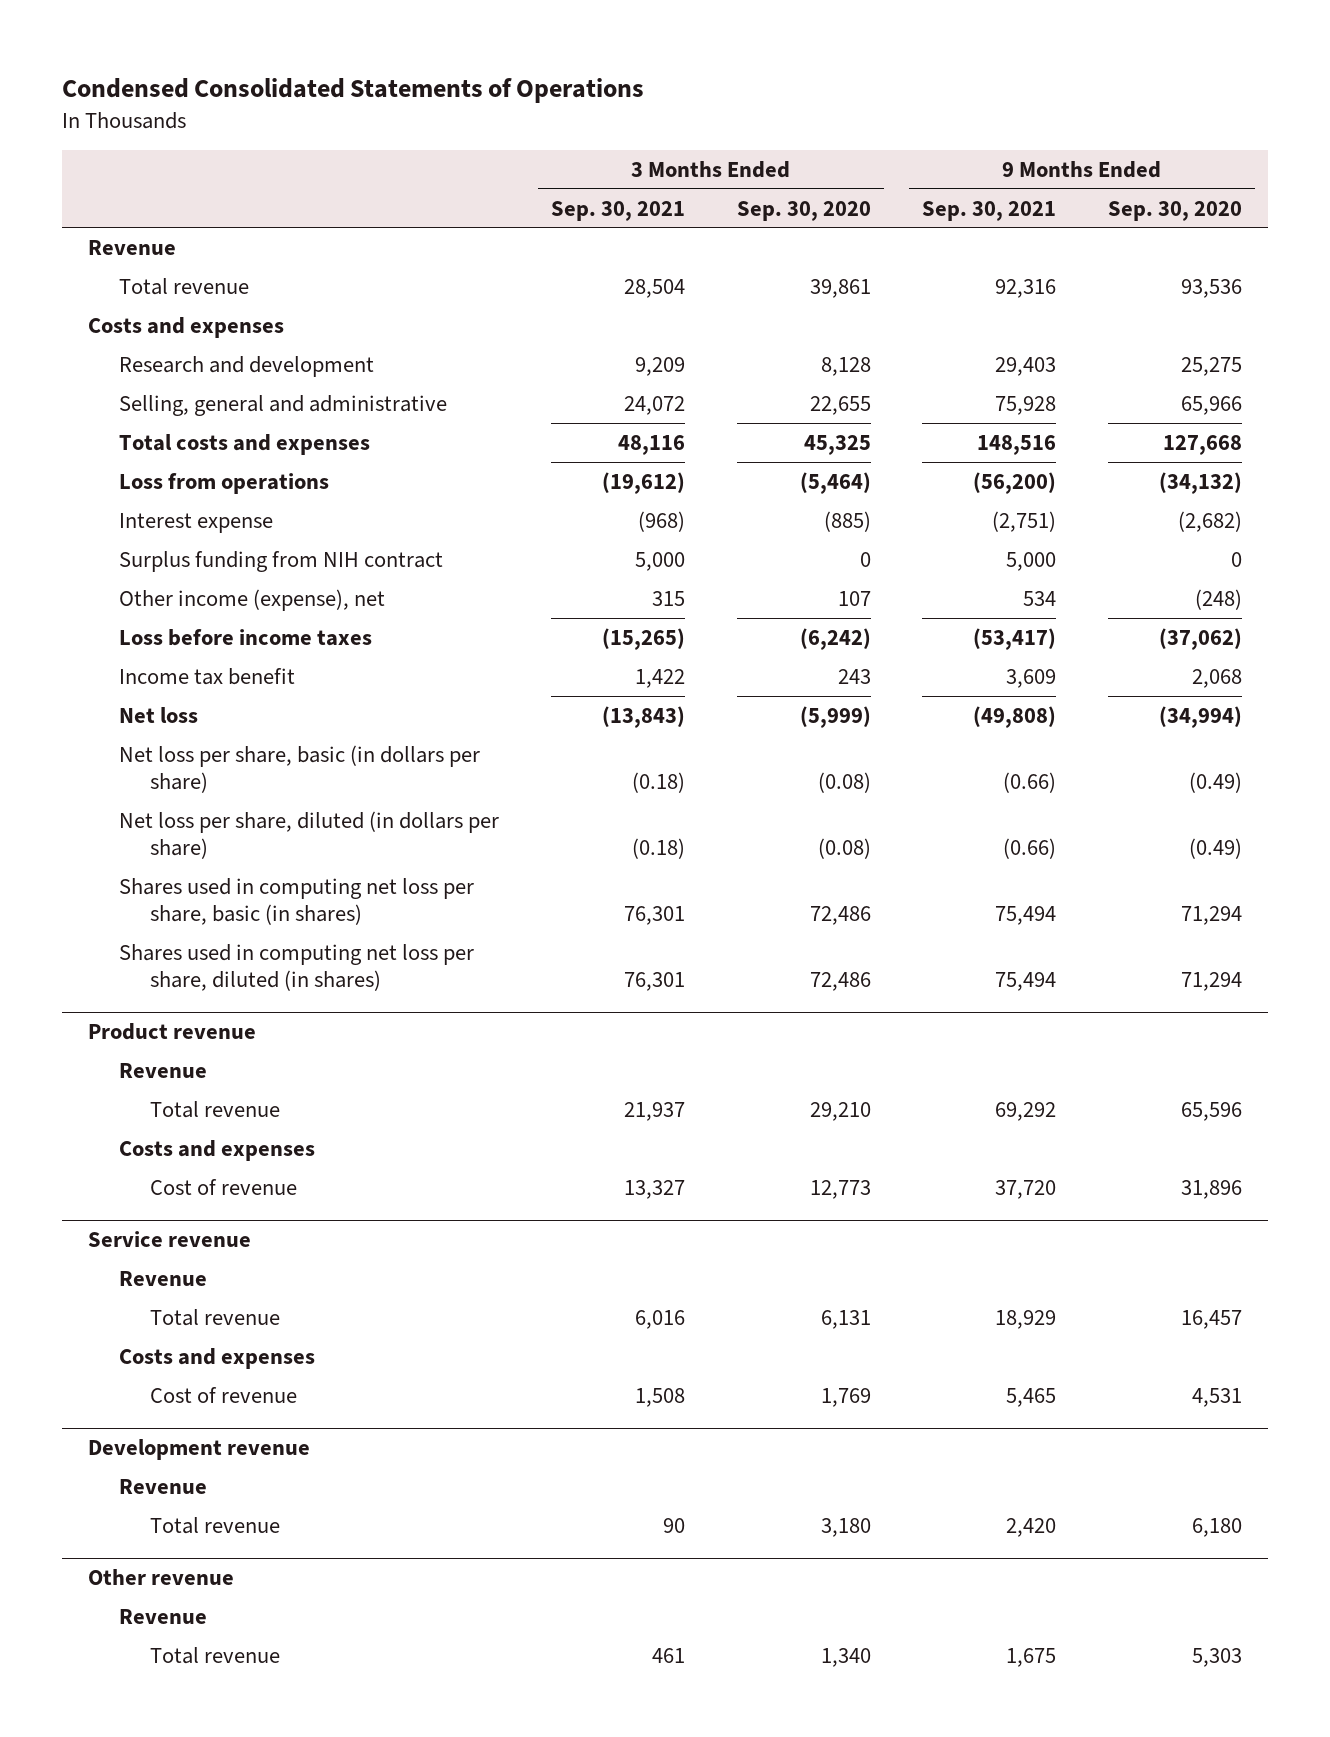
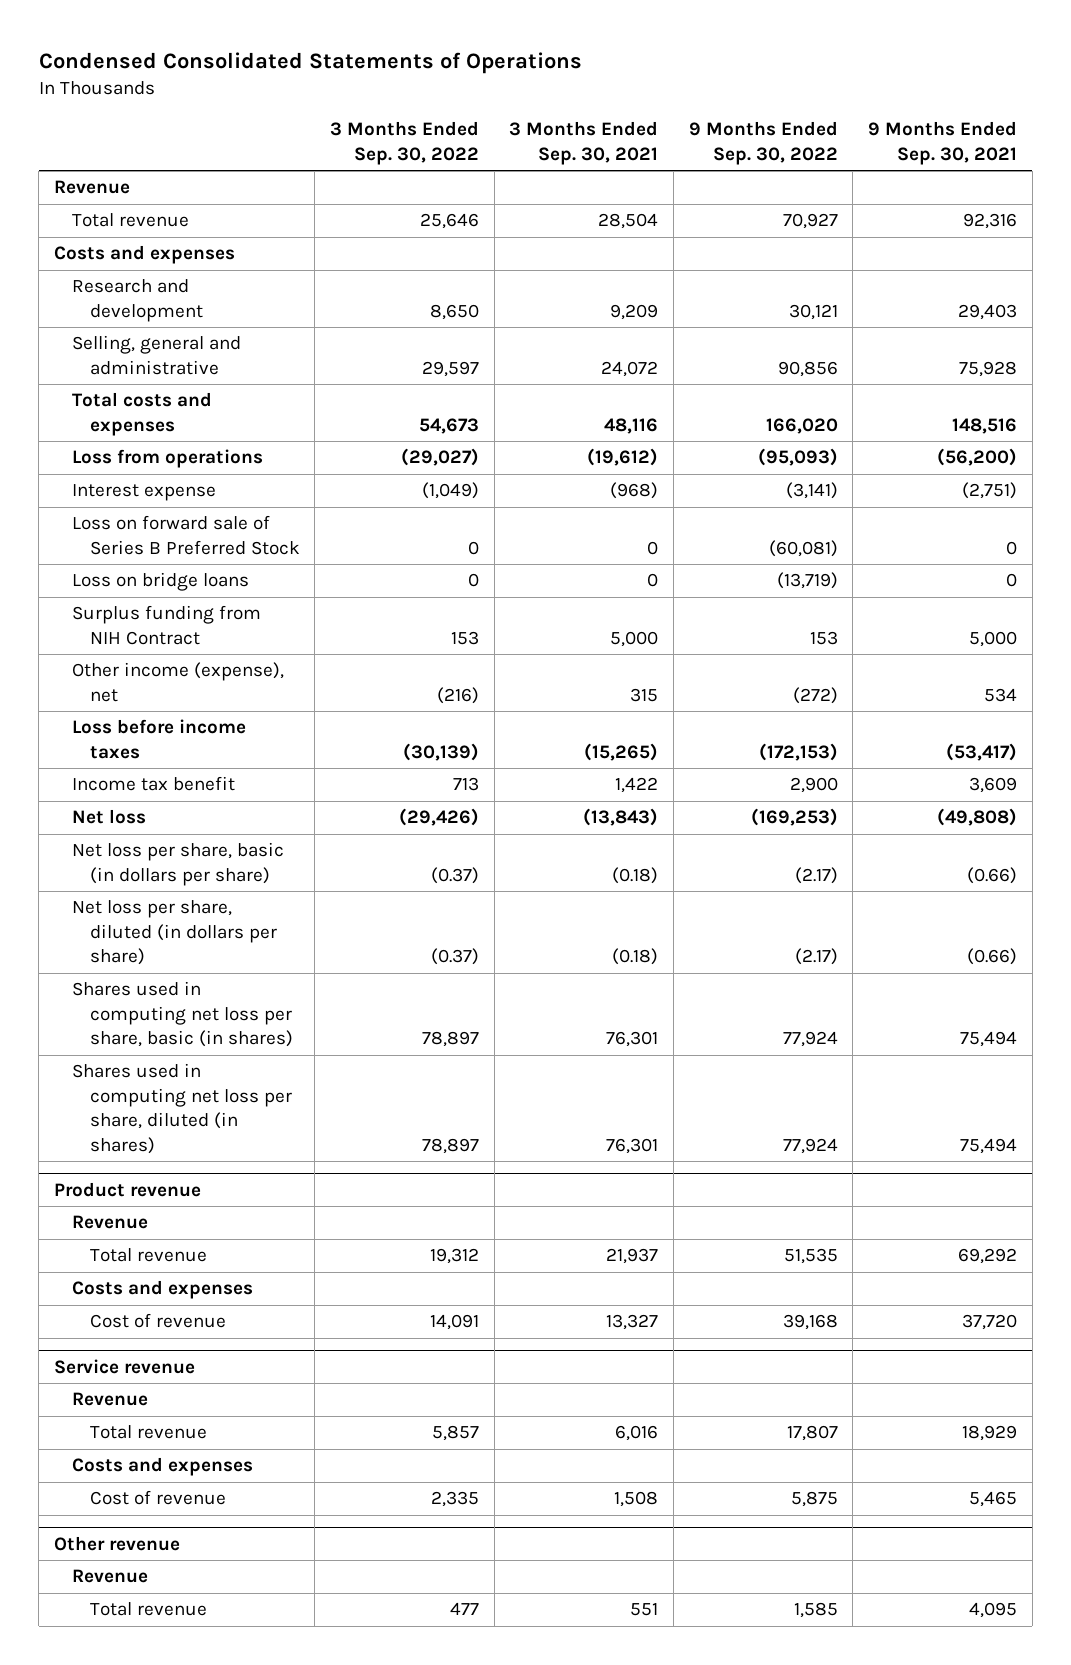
- | 3 Months Ended Sep. 30, 2021 | 3 Months Ended Sep. 30, 2020 | 9 Months Ended Sep. 30, 2021 | 9 Months Ended Sep. 30, 2020
+ | 3 Months Ended Sep. 30, 2022 | 3 Months Ended Sep. 30, 2021 | 9 Months Ended Sep. 30, 2022 | 9 Months Ended Sep. 30, 2021
- Surplus funding from NIH contract | 5,000 | 0 | 5,000 | 0
+ Loss on forward sale of Series B Preferred Stock | 0 | 0 | (60,081) | 0
+ Loss on bridge loans | 0 | 0 | (13,719) | 0
+ Surplus funding from NIH Contract | 153 | 5,000 | 153 | 5,000
- Development revenue
- Revenue
- Total revenue | 90 | 3,180 | 2,420 | 6,180
@ Other revenue
- Total revenue | 461 | 1,340 | 1,675 | 5,303
+ Total revenue | 477 | 551 | 1,585 | 4,095

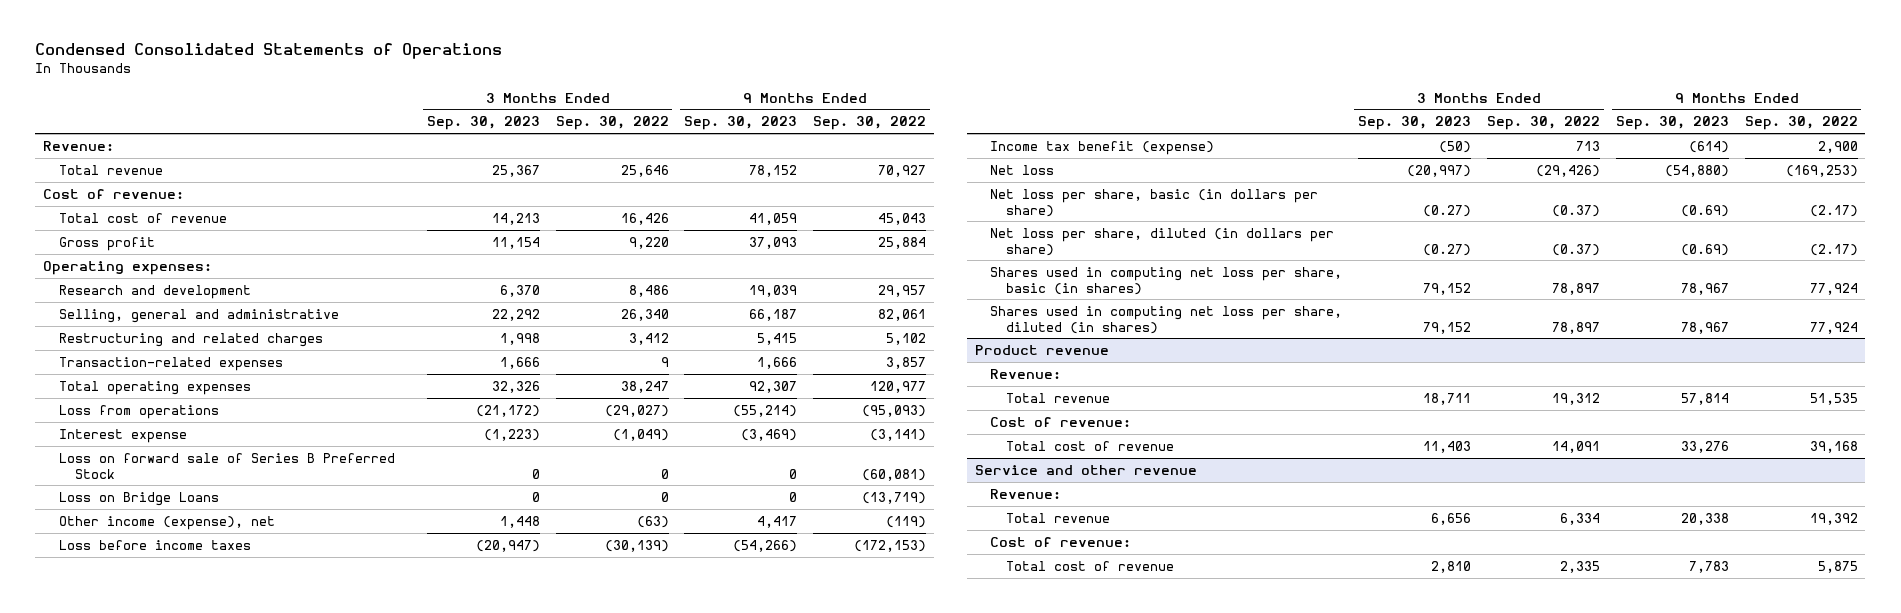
- | 3 Months Ended Sep. 30, 2022 | 3 Months Ended Sep. 30, 2021 | 9 Months Ended Sep. 30, 2022 | 9 Months Ended Sep. 30, 2021
+ | 3 Months Ended Sep. 30, 2023 | 3 Months Ended Sep. 30, 2022 | 9 Months Ended Sep. 30, 2023 | 9 Months Ended Sep. 30, 2022
- Revenue
+ Revenue:
- Costs and expenses
- Research and development | 8,650 | 9,209 | 30,121 | 29,403
- Selling, general and administrative | 29,597 | 24,072 | 90,856 | 75,928
- Total costs and expenses | 54,673 | 48,116 | 166,020 | 148,516
+ Cost of revenue:
+ Total cost of revenue | 14,213 | 16,426 | 41,059 | 45,043
+ Gross profit | 11,154 | 9,220 | 37,093 | 25,884
+ Operating expenses:
+ Research and development | 6,370 | 8,486 | 19,039 | 29,957
+ Selling, general and administrative | 22,292 | 26,340 | 66,187 | 82,061
+ Restructuring and related charges | 1,998 | 3,412 | 5,415 | 5,102
+ Transaction-related expenses | 1,666 | 9 | 1,666 | 3,857
+ Total operating expenses | 32,326 | 38,247 | 92,307 | 120,977
- Loss on bridge loans | 0 | 0 | (13,719) | 0
- Surplus funding from NIH Contract | 153 | 5,000 | 153 | 5,000
- Other income (expense), net | (216) | 315 | (272) | 534
+ Loss on Bridge Loans | 0 | 0 | 0 | (13,719)
+ Other income (expense), net | 1,448 | (63) | 4,417 | (119)
- Income tax benefit | 713 | 1,422 | 2,900 | 3,609
+ Income tax benefit (expense) | (50) | 713 | (614) | 2,900
@ Product revenue
- Revenue
+ Revenue:
- Costs and expenses
- Cost of revenue | 14,091 | 13,327 | 39,168 | 37,720
- Service revenue
- Revenue
- Total revenue | 5,857 | 6,016 | 17,807 | 18,929
- Costs and expenses
- Cost of revenue | 2,335 | 1,508 | 5,875 | 5,465
- Other revenue
- Revenue
- Total revenue | 477 | 551 | 1,585 | 4,095
@ Product revenue
+ Cost of revenue:
+ Total cost of revenue | 11,403 | 14,091 | 33,276 | 39,168
+ Service and other revenue
+ Revenue:
+ Total revenue | 6,656 | 6,334 | 20,338 | 19,392
+ Cost of revenue:
+ Total cost of revenue | 2,810 | 2,335 | 7,783 | 5,875

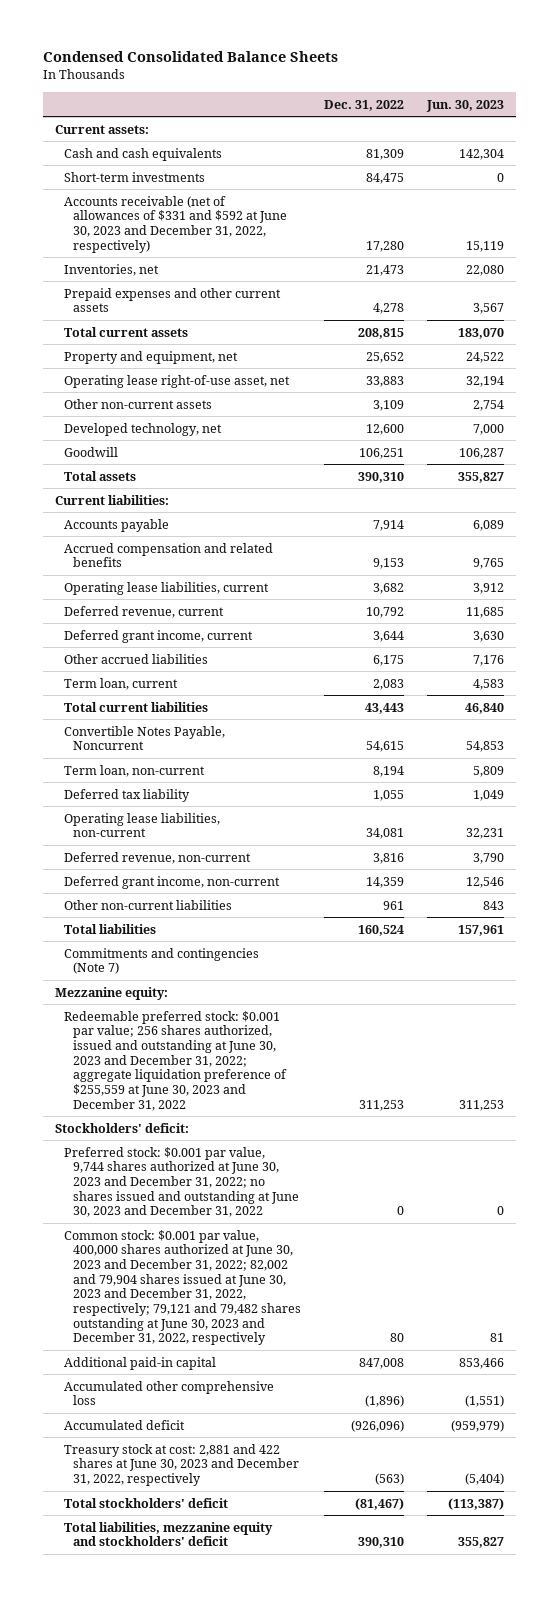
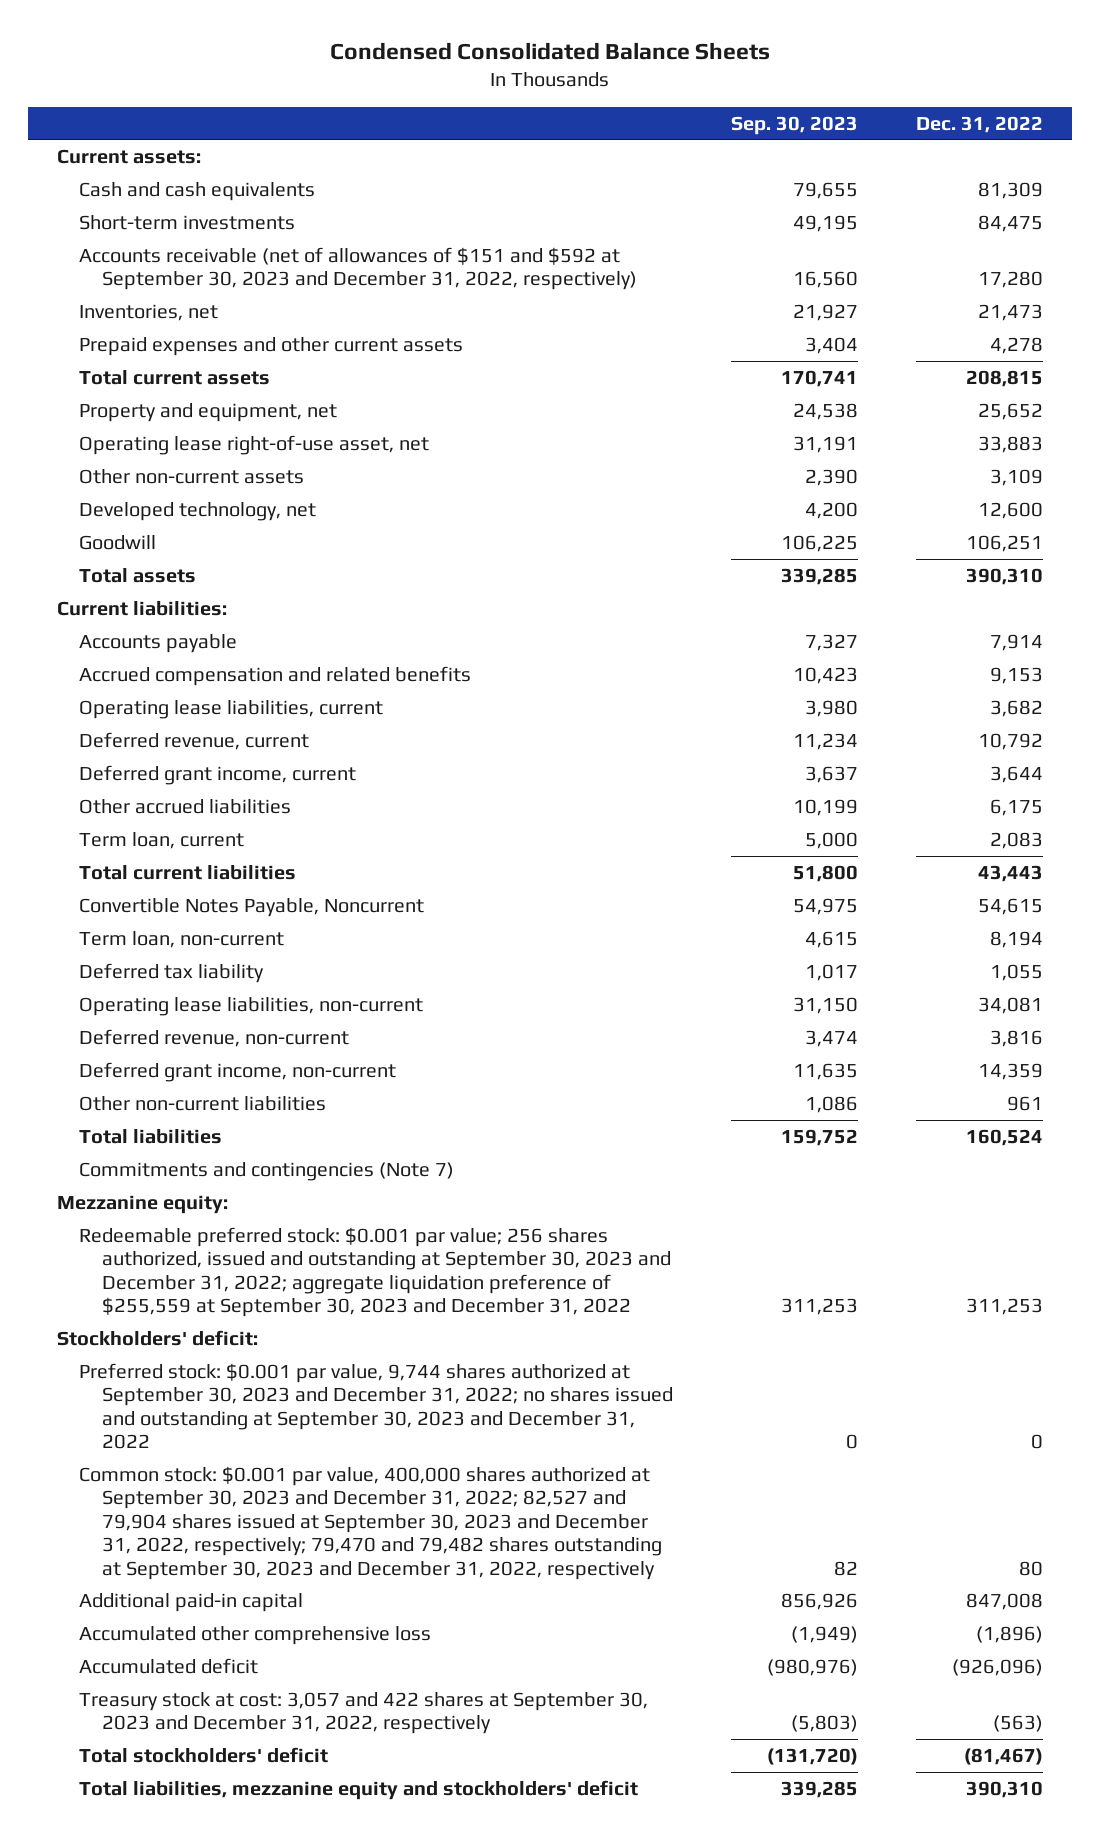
- | Dec. 31, 2022 | Jun. 30, 2023
+ | Sep. 30, 2023 | Dec. 31, 2022
- Accounts receivable (net of allowances of $331 and $592 at June 30, 2023 and December 31, 2022, respectively) | 17,280 | 15,119
+ Accounts receivable (net of allowances of $151 and $592 at September 30, 2023 and December 31, 2022, respectively) | 16,560 | 17,280
- Redeemable preferred stock: $0.001 par value; 256 shares authorized, issued and outstanding at June 30, 2023 and December 31, 2022; aggregate liquidation preference of $255,559 at June 30, 2023 and December 31, 2022 | 311,253 | 311,253
+ Redeemable preferred stock: $0.001 par value; 256 shares authorized, issued and outstanding at September 30, 2023 and December 31, 2022; aggregate liquidation preference of $255,559 at September 30, 2023 and December 31, 2022 | 311,253 | 311,253
- Preferred stock: $0.001 par value, 9,744 shares authorized at June 30, 2023 and December 31, 2022; no shares issued and outstanding at June 30, 2023 and December 31, 2022 | 0 | 0
- Common stock: $0.001 par value, 400,000 shares authorized at June 30, 2023 and December 31, 2022; 82,002 and 79,904 shares issued at June 30, 2023 and December 31, 2022, respectively; 79,121 and 79,482 shares outstanding at June 30, 2023 and December 31, 2022, respectively | 80 | 81
+ Preferred stock: $0.001 par value, 9,744 shares authorized at September 30, 2023 and December 31, 2022; no shares issued and outstanding at September 30, 2023 and December 31, 2022 | 0 | 0
+ Common stock: $0.001 par value, 400,000 shares authorized at September 30, 2023 and December 31, 2022; 82,527 and 79,904 shares issued at September 30, 2023 and December 31, 2022, respectively; 79,470 and 79,482 shares outstanding at September 30, 2023 and December 31, 2022, respectively | 82 | 80
- Treasury stock at cost: 2,881 and 422 shares at June 30, 2023 and December 31, 2022, respectively | (563) | (5,404)
+ Treasury stock at cost: 3,057 and 422 shares at September 30, 2023 and December 31, 2022, respectively | (5,803) | (563)

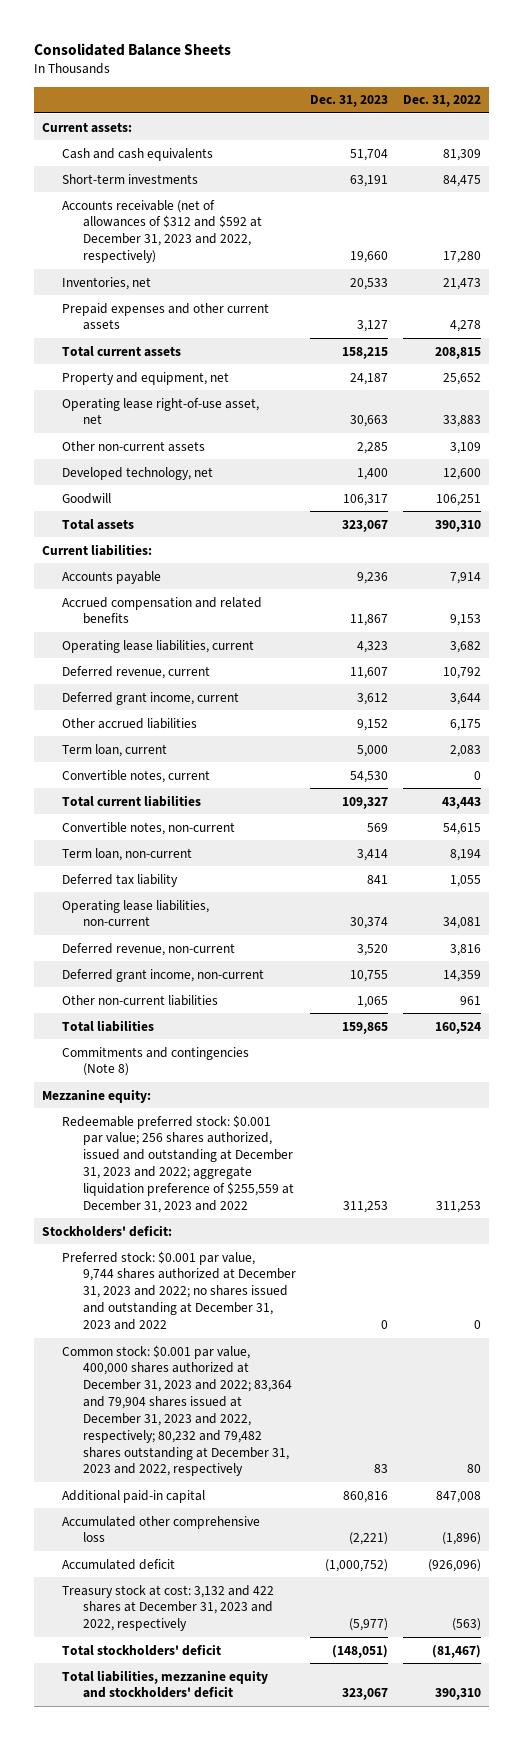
- Condensed Consolidated Balance Sheets
+ Consolidated Balance Sheets
- | Sep. 30, 2023 | Dec. 31, 2022
+ | Dec. 31, 2023 | Dec. 31, 2022
- Accounts receivable (net of allowances of $151 and $592 at September 30, 2023 and December 31, 2022, respectively) | 16,560 | 17,280
+ Accounts receivable (net of allowances of $312 and $592 at December 31, 2023 and 2022, respectively) | 19,660 | 17,280
+ Convertible notes, current | 54,530 | 0
- Convertible Notes Payable, Noncurrent | 54,975 | 54,615
+ Convertible notes, non-current | 569 | 54,615
- Commitments and contingencies (Note 7)
+ Commitments and contingencies (Note 8)
- Redeemable preferred stock: $0.001 par value; 256 shares authorized, issued and outstanding at September 30, 2023 and December 31, 2022; aggregate liquidation preference of $255,559 at September 30, 2023 and December 31, 2022 | 311,253 | 311,253
+ Redeemable preferred stock: $0.001 par value; 256 shares authorized, issued and outstanding at December 31, 2023 and 2022; aggregate liquidation preference of $255,559 at December 31, 2023 and 2022 | 311,253 | 311,253
- Preferred stock: $0.001 par value, 9,744 shares authorized at September 30, 2023 and December 31, 2022; no shares issued and outstanding at September 30, 2023 and December 31, 2022 | 0 | 0
- Common stock: $0.001 par value, 400,000 shares authorized at September 30, 2023 and December 31, 2022; 82,527 and 79,904 shares issued at September 30, 2023 and December 31, 2022, respectively; 79,470 and 79,482 shares outstanding at September 30, 2023 and December 31, 2022, respectively | 82 | 80
+ Preferred stock: $0.001 par value, 9,744 shares authorized at December 31, 2023 and 2022; no shares issued and outstanding at December 31, 2023 and 2022 | 0 | 0
+ Common stock: $0.001 par value, 400,000 shares authorized at December 31, 2023 and 2022; 83,364 and 79,904 shares issued at December 31, 2023 and 2022, respectively; 80,232 and 79,482 shares outstanding at December 31, 2023 and 2022, respectively | 83 | 80
- Treasury stock at cost: 3,057 and 422 shares at September 30, 2023 and December 31, 2022, respectively | (5,803) | (563)
+ Treasury stock at cost: 3,132 and 422 shares at December 31, 2023 and 2022, respectively | (5,977) | (563)

